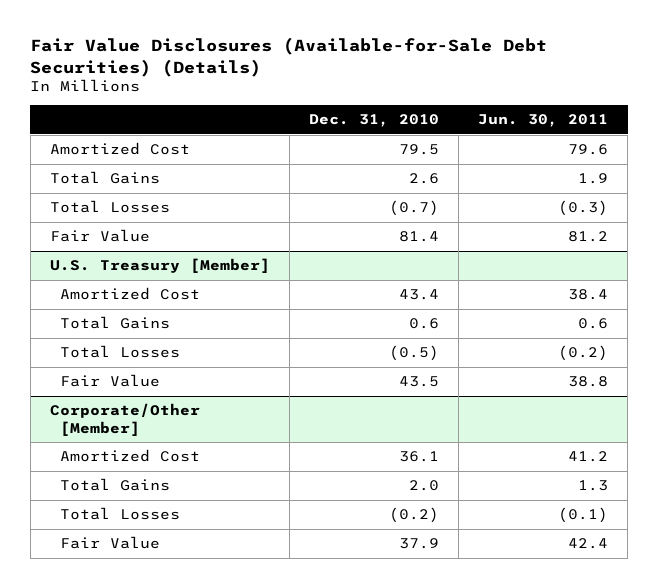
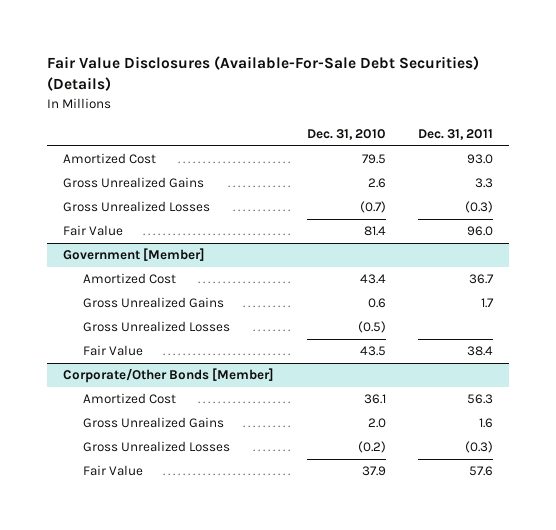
- Fair Value Disclosures (Available-for-Sale Debt Securities) (Details)
+ Fair Value Disclosures (Available-For-Sale Debt Securities) (Details)
- | Dec. 31, 2010 | Jun. 30, 2011
+ | Dec. 31, 2010 | Dec. 31, 2011
- Total Gains | 2.6 | 1.9
- Total Losses | (0.7) | (0.3)
+ Gross Unrealized Gains | 2.6 | 3.3
+ Gross Unrealized Losses | (0.7) | (0.3)
- U.S. Treasury [Member]
+ Government [Member]
- Total Gains | 0.6 | 0.6
- Total Losses | (0.5) | (0.2)
+ Gross Unrealized Gains | 0.6 | 1.7
+ Gross Unrealized Losses | (0.5) |
- Corporate/Other [Member]
+ Corporate/Other Bonds [Member]
- Total Gains | 2.0 | 1.3
- Total Losses | (0.2) | (0.1)
+ Gross Unrealized Gains | 2.0 | 1.6
+ Gross Unrealized Losses | (0.2) | (0.3)

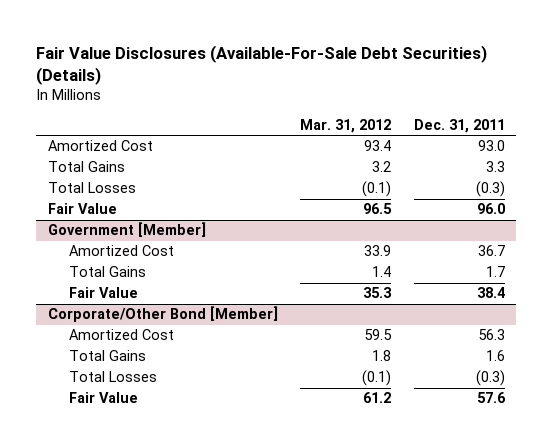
- | Dec. 31, 2010 | Dec. 31, 2011
+ | Mar. 31, 2012 | Dec. 31, 2011
- Gross Unrealized Gains | 2.6 | 3.3
- Gross Unrealized Losses | (0.7) | (0.3)
+ Total Gains | 3.2 | 3.3
+ Total Losses | (0.1) | (0.3)
@ Government [Member]
- Gross Unrealized Gains | 0.6 | 1.7
- Gross Unrealized Losses | (0.5) |
+ Total Gains | 1.4 | 1.7
- Corporate/Other Bonds [Member]
+ Corporate/Other Bond [Member]
- Gross Unrealized Gains | 2.0 | 1.6
- Gross Unrealized Losses | (0.2) | (0.3)
+ Total Gains | 1.8 | 1.6
+ Total Losses | (0.1) | (0.3)

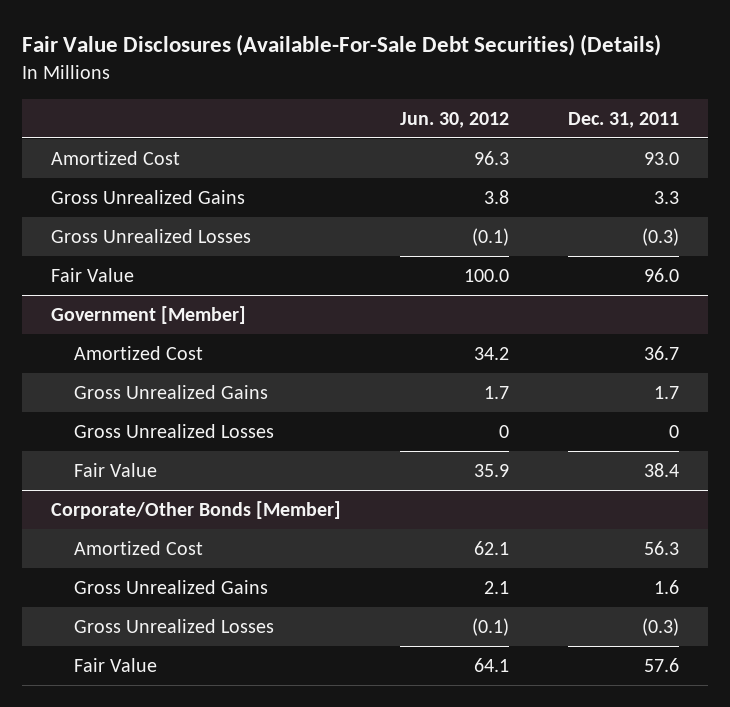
- | Mar. 31, 2012 | Dec. 31, 2011
+ | Jun. 30, 2012 | Dec. 31, 2011
- Total Gains | 3.2 | 3.3
- Total Losses | (0.1) | (0.3)
+ Gross Unrealized Gains | 3.8 | 3.3
+ Gross Unrealized Losses | (0.1) | (0.3)
@ Government [Member]
- Total Gains | 1.4 | 1.7
+ Gross Unrealized Gains | 1.7 | 1.7
+ Gross Unrealized Losses | 0 | 0
- Corporate/Other Bond [Member]
+ Corporate/Other Bonds [Member]
- Total Gains | 1.8 | 1.6
- Total Losses | (0.1) | (0.3)
+ Gross Unrealized Gains | 2.1 | 1.6
+ Gross Unrealized Losses | (0.1) | (0.3)

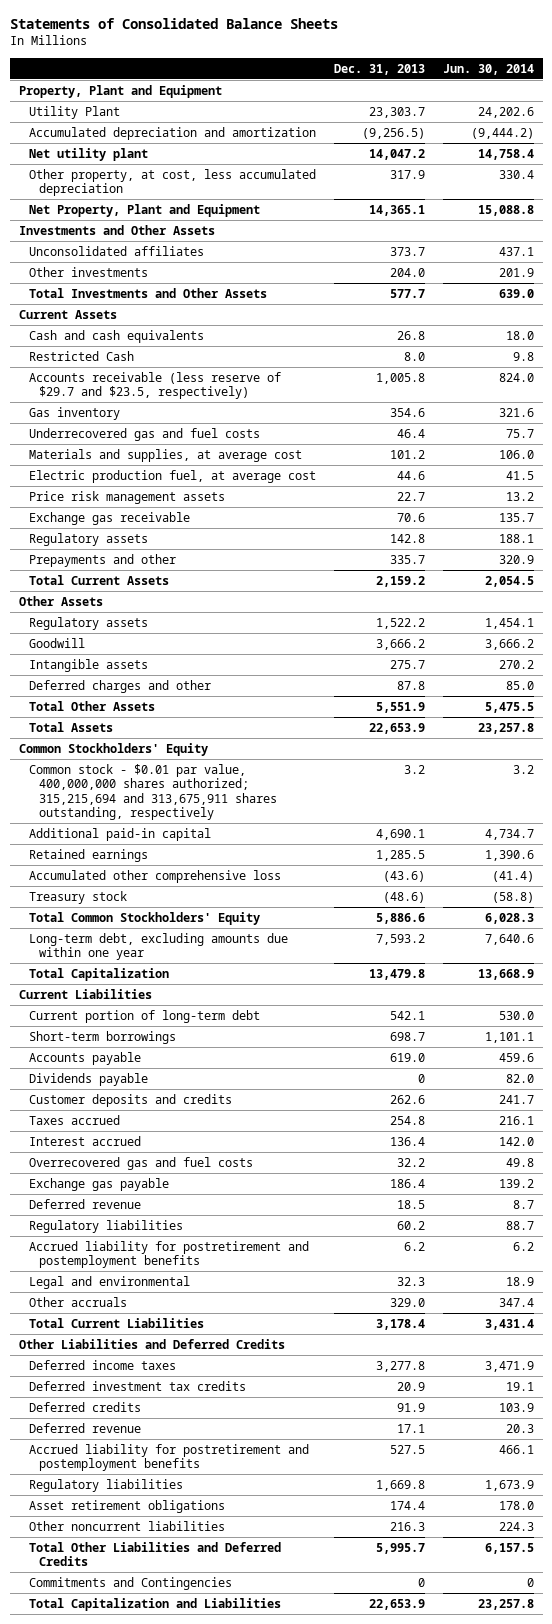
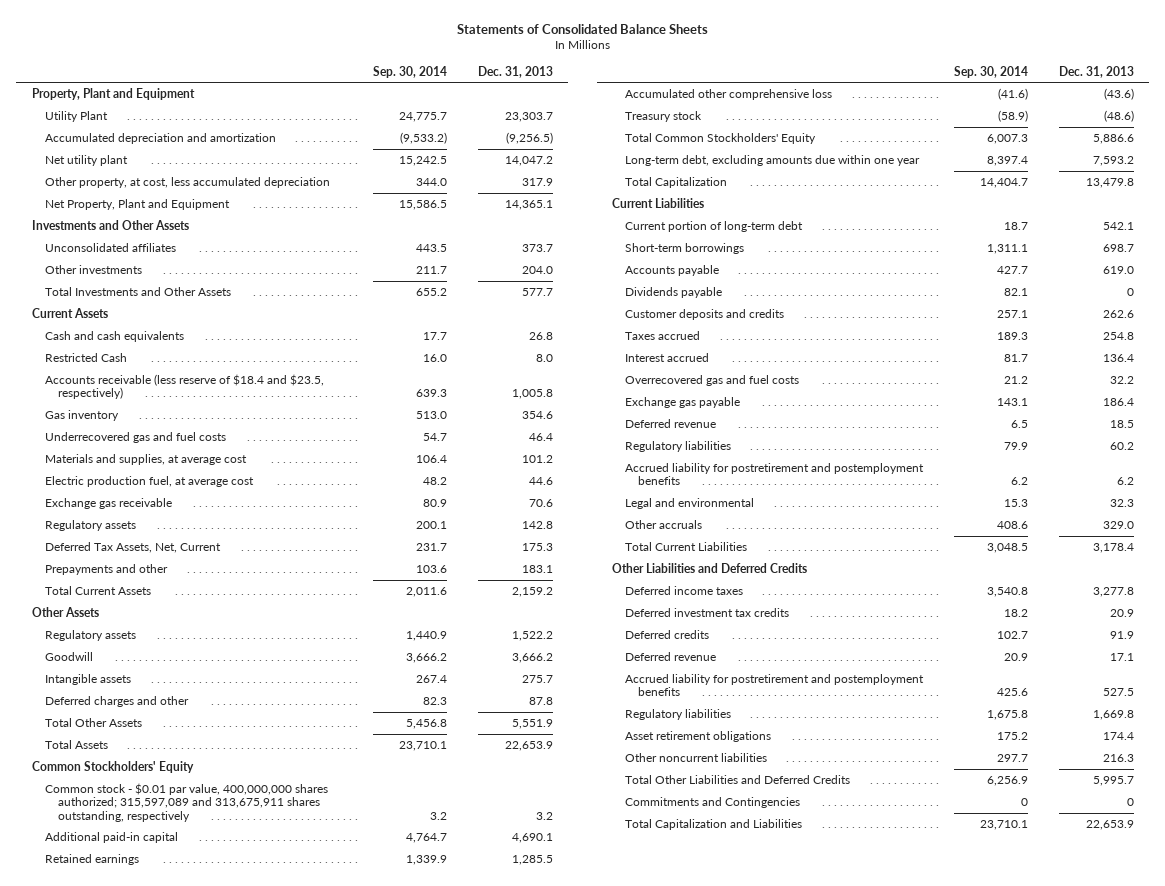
- | Dec. 31, 2013 | Jun. 30, 2014
+ | Sep. 30, 2014 | Dec. 31, 2013
- Accounts receivable (less reserve of $29.7 and $23.5, respectively) | 1,005.8 | 824.0
+ Accounts receivable (less reserve of $18.4 and $23.5, respectively) | 639.3 | 1,005.8
- Price risk management assets | 22.7 | 13.2
- Prepayments and other | 335.7 | 320.9
+ Deferred Tax Assets, Net, Current | 231.7 | 175.3
+ Prepayments and other | 103.6 | 183.1
- Common stock - $0.01 par value, 400,000,000 shares authorized; 315,215,694 and 313,675,911 shares outstanding, respectively | 3.2 | 3.2
+ Common stock - $0.01 par value, 400,000,000 shares authorized; 315,597,089 and 313,675,911 shares outstanding, respectively | 3.2 | 3.2

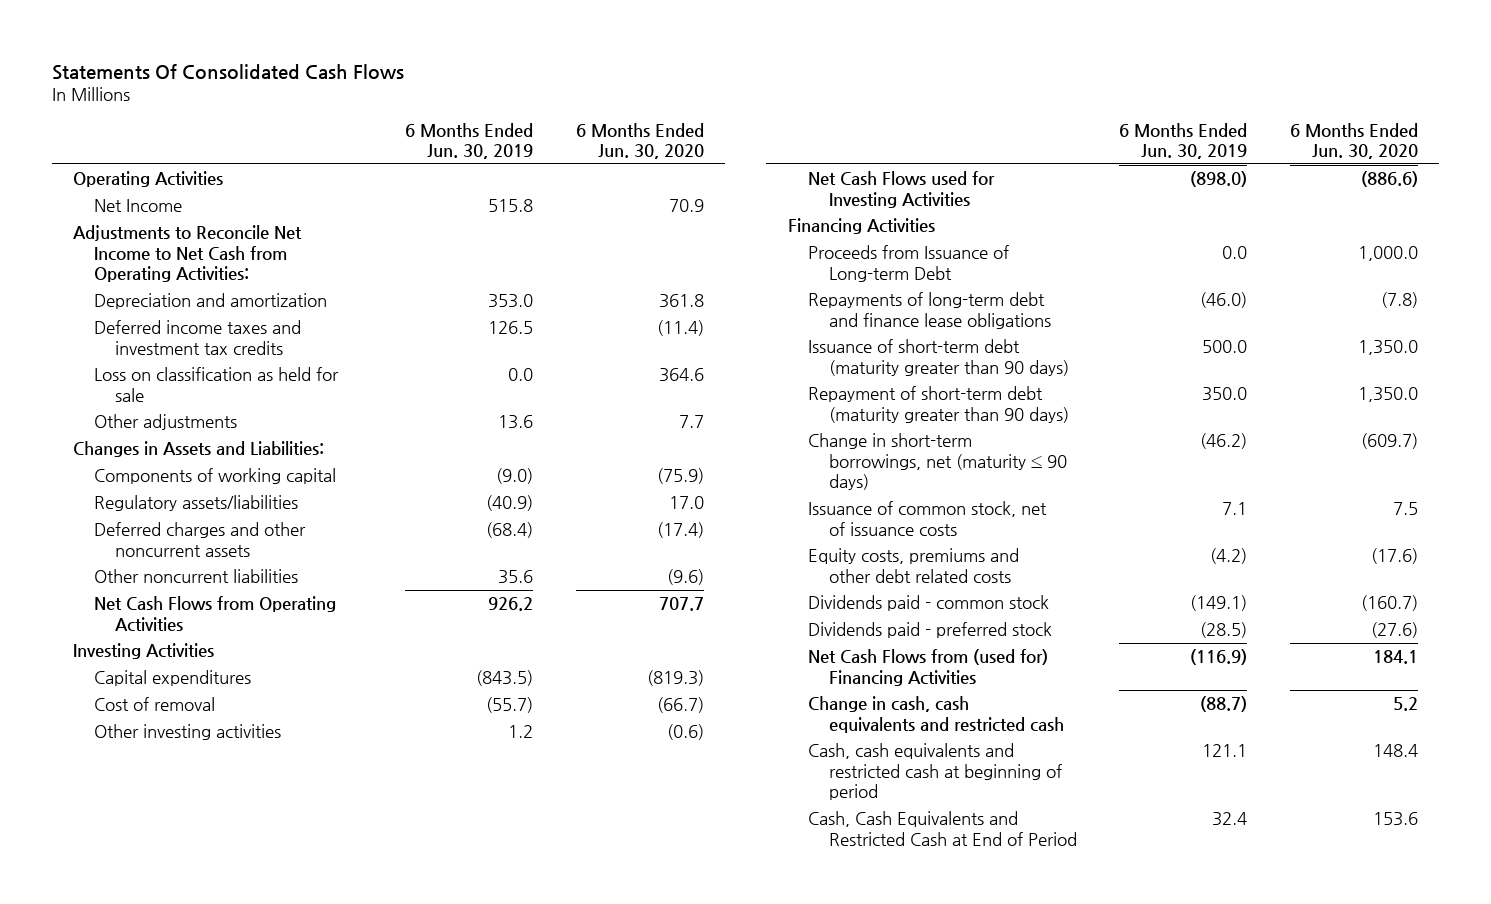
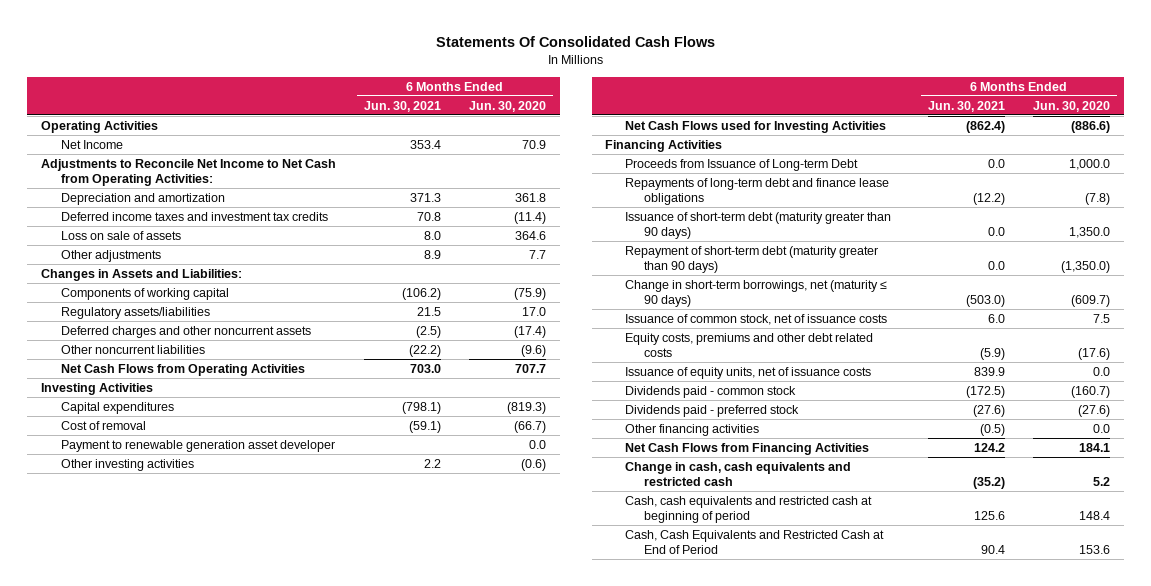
- | 6 Months Ended Jun. 30, 2019 | 6 Months Ended Jun. 30, 2020
+ | 6 Months Ended Jun. 30, 2021 | 6 Months Ended Jun. 30, 2020
- Loss on classification as held for sale | 0.0 | 364.6
+ Loss on sale of assets | 8.0 | 364.6
+ Payment to renewable generation asset developer | | 0.0
- Repayment of short-term debt (maturity greater than 90 days) | 350.0 | 1,350.0
+ Repayment of short-term debt (maturity greater than 90 days) | 0.0 | (1,350.0)
+ Issuance of equity units, net of issuance costs | 839.9 | 0.0
- Net Cash Flows from (used for) Financing Activities | (116.9) | 184.1
+ Other financing activities | (0.5) | 0.0
+ Net Cash Flows from Financing Activities | 124.2 | 184.1

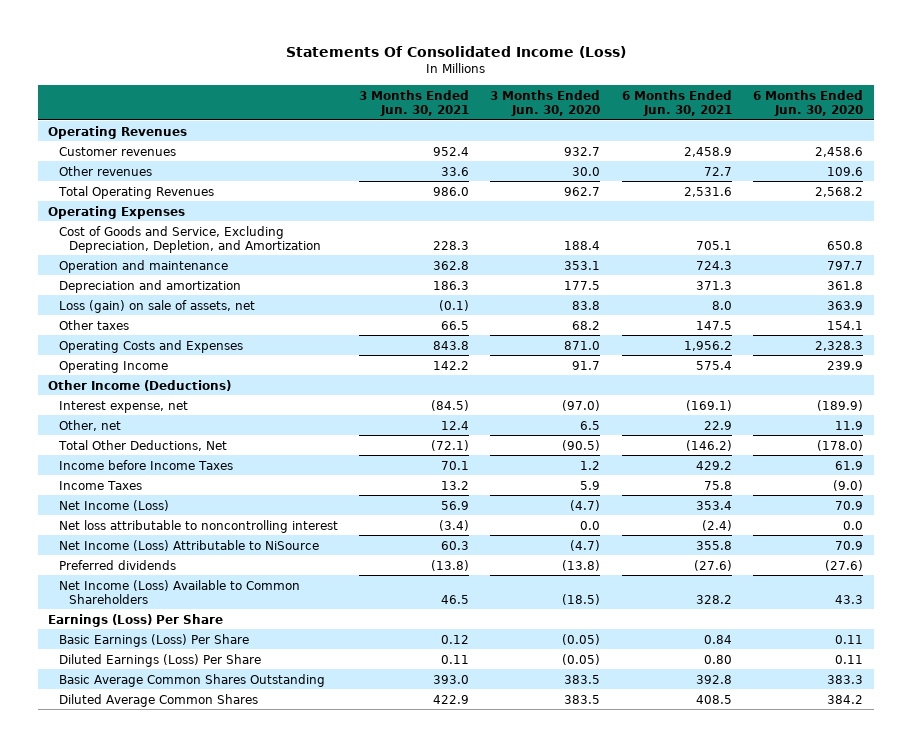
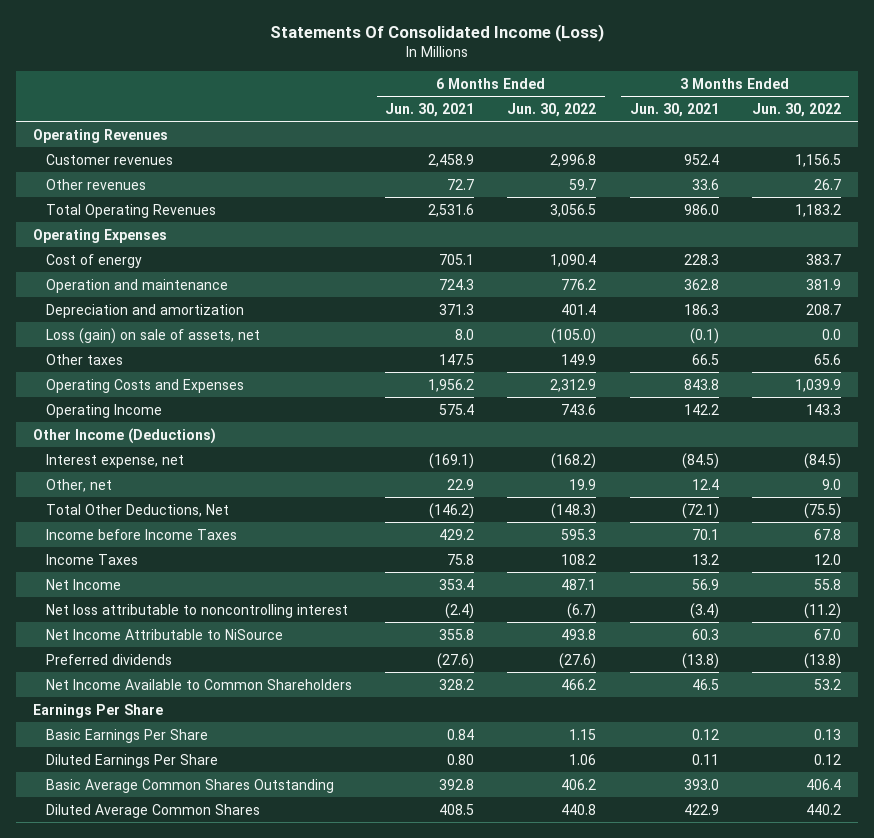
- | 3 Months Ended Jun. 30, 2021 | 3 Months Ended Jun. 30, 2020 | 6 Months Ended Jun. 30, 2021 | 6 Months Ended Jun. 30, 2020
+ | 6 Months Ended Jun. 30, 2021 | 6 Months Ended Jun. 30, 2022 | 3 Months Ended Jun. 30, 2021 | 3 Months Ended Jun. 30, 2022
- Cost of Goods and Service, Excluding Depreciation, Depletion, and Amortization | 228.3 | 188.4 | 705.1 | 650.8
+ Cost of energy | 705.1 | 1,090.4 | 228.3 | 383.7
- Net Income (Loss) | 56.9 | (4.7) | 353.4 | 70.9
+ Net Income | 353.4 | 487.1 | 56.9 | 55.8
- Net Income (Loss) Attributable to NiSource | 60.3 | (4.7) | 355.8 | 70.9
+ Net Income Attributable to NiSource | 355.8 | 493.8 | 60.3 | 67.0
- Net Income (Loss) Available to Common Shareholders | 46.5 | (18.5) | 328.2 | 43.3
- Earnings (Loss) Per Share
- Basic Earnings (Loss) Per Share | 0.12 | (0.05) | 0.84 | 0.11
- Diluted Earnings (Loss) Per Share | 0.11 | (0.05) | 0.80 | 0.11
+ Net Income Available to Common Shareholders | 328.2 | 466.2 | 46.5 | 53.2
+ Earnings Per Share
+ Basic Earnings Per Share | 0.84 | 1.15 | 0.12 | 0.13
+ Diluted Earnings Per Share | 0.80 | 1.06 | 0.11 | 0.12

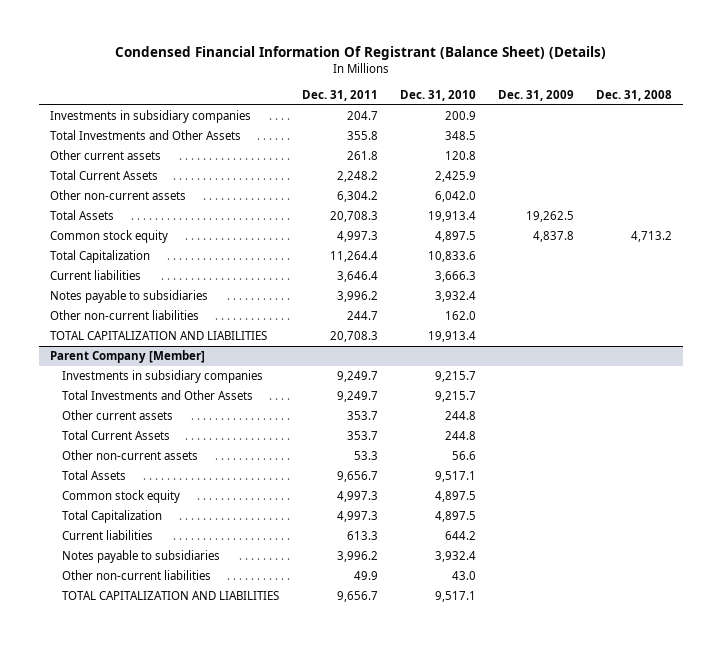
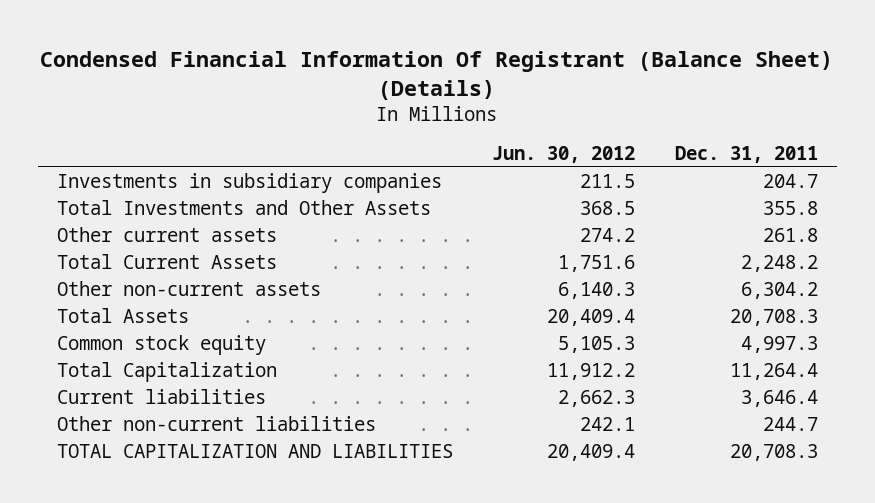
- | Dec. 31, 2011 | Dec. 31, 2010 | Dec. 31, 2009 | Dec. 31, 2008
+ | Jun. 30, 2012 | Dec. 31, 2011
- Notes payable to subsidiaries | 3,996.2 | 3,932.4 | |
- Parent Company [Member]
- Investments in subsidiary companies | 9,249.7 | 9,215.7 | |
- Total Investments and Other Assets | 9,249.7 | 9,215.7 | |
- Other current assets | 353.7 | 244.8 | |
- Total Current Assets | 353.7 | 244.8 | |
- Other non-current assets | 53.3 | 56.6 | |
- Total Assets | 9,656.7 | 9,517.1 | |
- Common stock equity | 4,997.3 | 4,897.5 | |
- Total Capitalization | 4,997.3 | 4,897.5 | |
- Current liabilities | 613.3 | 644.2 | |
- Notes payable to subsidiaries | 3,996.2 | 3,932.4 | |
- Other non-current liabilities | 49.9 | 43.0 | |
- TOTAL CAPITALIZATION AND LIABILITIES | 9,656.7 | 9,517.1 | |

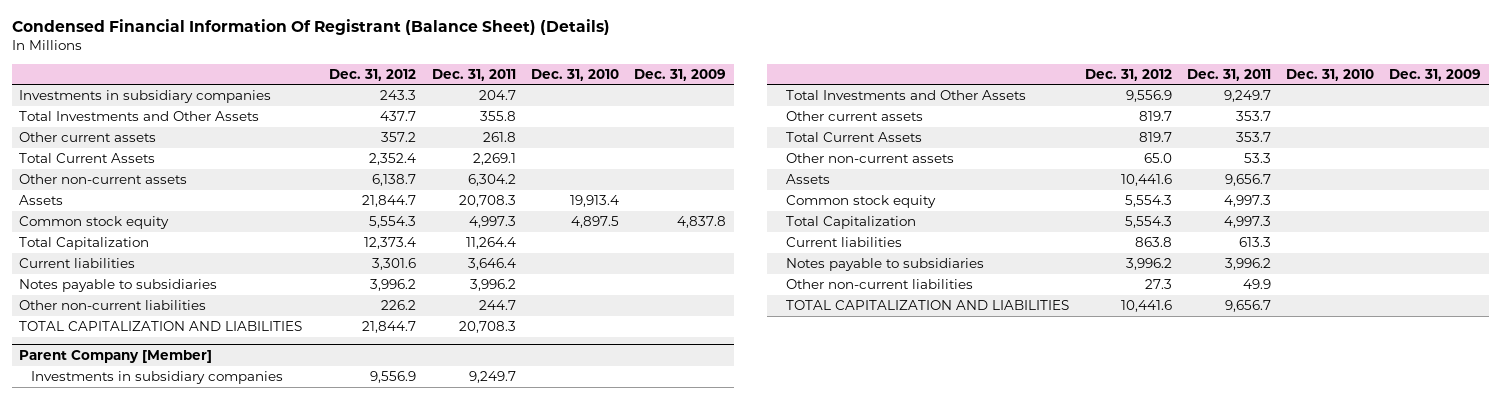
- | Jun. 30, 2012 | Dec. 31, 2011
+ | Dec. 31, 2012 | Dec. 31, 2011 | Dec. 31, 2010 | Dec. 31, 2009
- Total Current Assets | 1,751.6 | 2,248.2
+ Total Current Assets | 2,352.4 | 2,269.1 | |
- Total Assets | 20,409.4 | 20,708.3
+ Assets | 21,844.7 | 20,708.3 | 19,913.4 |
+ Notes payable to subsidiaries | 3,996.2 | 3,996.2 | |
+ Parent Company [Member]
+ Investments in subsidiary companies | 9,556.9 | 9,249.7 | |
+ Total Investments and Other Assets | 9,556.9 | 9,249.7 | |
+ Other current assets | 819.7 | 353.7 | |
+ Total Current Assets | 819.7 | 353.7 | |
+ Other non-current assets | 65.0 | 53.3 | |
+ Assets | 10,441.6 | 9,656.7 | |
+ Common stock equity | 5,554.3 | 4,997.3 | |
+ Total Capitalization | 5,554.3 | 4,997.3 | |
+ Current liabilities | 863.8 | 613.3 | |
+ Notes payable to subsidiaries | 3,996.2 | 3,996.2 | |
+ Other non-current liabilities | 27.3 | 49.9 | |
+ TOTAL CAPITALIZATION AND LIABILITIES | 10,441.6 | 9,656.7 | |

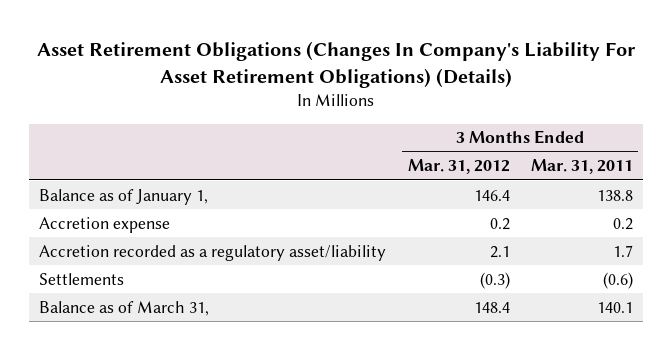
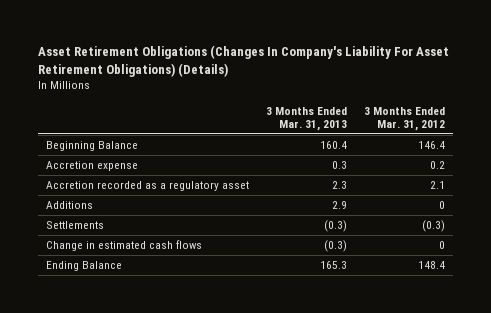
- | 3 Months Ended Mar. 31, 2012 | 3 Months Ended Mar. 31, 2011
+ | 3 Months Ended Mar. 31, 2013 | 3 Months Ended Mar. 31, 2012
- Balance as of January 1, | 146.4 | 138.8
+ Beginning Balance | 160.4 | 146.4
- Accretion recorded as a regulatory asset/liability | 2.1 | 1.7
+ Accretion recorded as a regulatory asset | 2.3 | 2.1
+ Additions | 2.9 | 0
- Balance as of March 31, | 148.4 | 140.1
+ Change in estimated cash flows | (0.3) | 0
+ Ending Balance | 165.3 | 148.4

